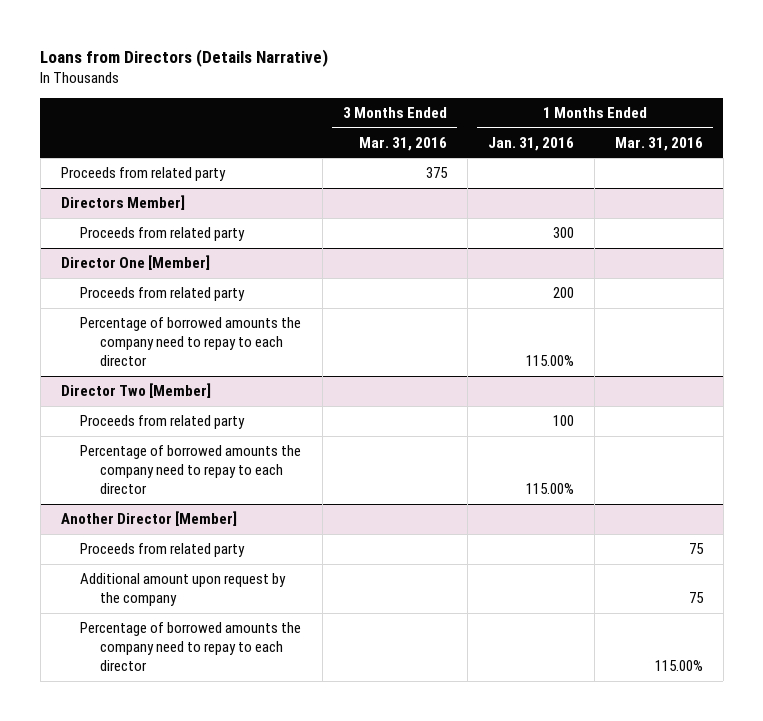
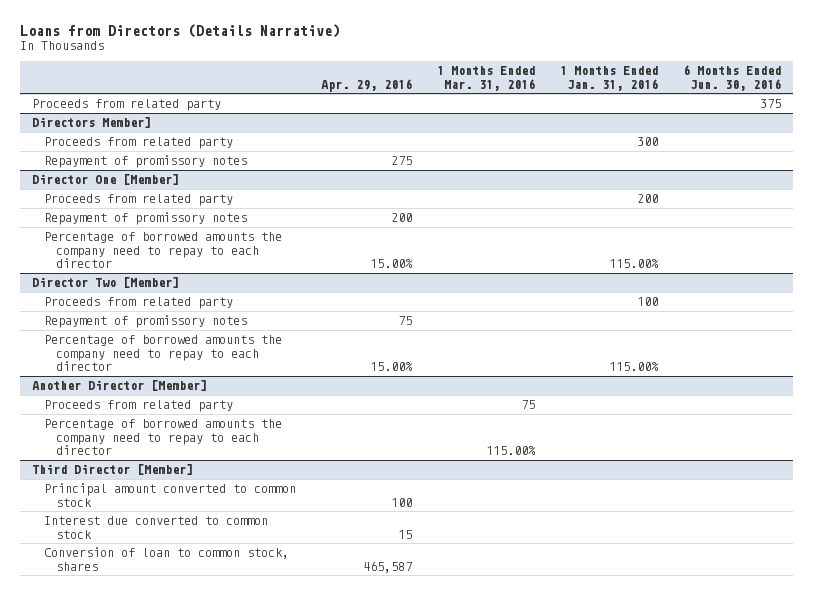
- | 3 Months Ended Mar. 31, 2016 | 1 Months Ended Jan. 31, 2016 | 1 Months Ended Mar. 31, 2016
+ | Apr. 29, 2016 | 1 Months Ended Mar. 31, 2016 | 1 Months Ended Jan. 31, 2016 | 6 Months Ended Jun. 30, 2016
@ Directors Member]
+ Repayment of promissory notes | 275 | | |
@ Director One [Member]
+ Repayment of promissory notes | 200 | | |
@ Director Two [Member]
+ Repayment of promissory notes | 75 | | |
@ Another Director [Member]
- Additional amount upon request by the company | | | 75
+ Third Director [Member]
+ Principal amount converted to common stock | 100 | | |
+ Interest due converted to common stock | 15 | | |
+ Conversion of loan to common stock, shares | 465,587 | | |

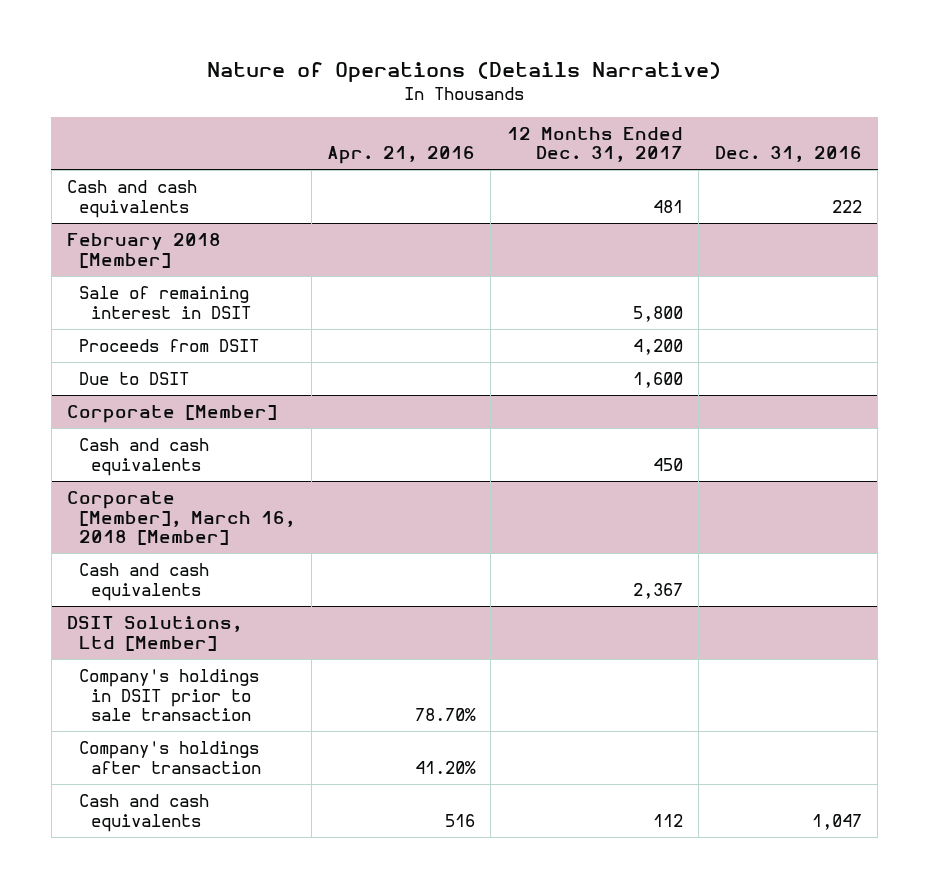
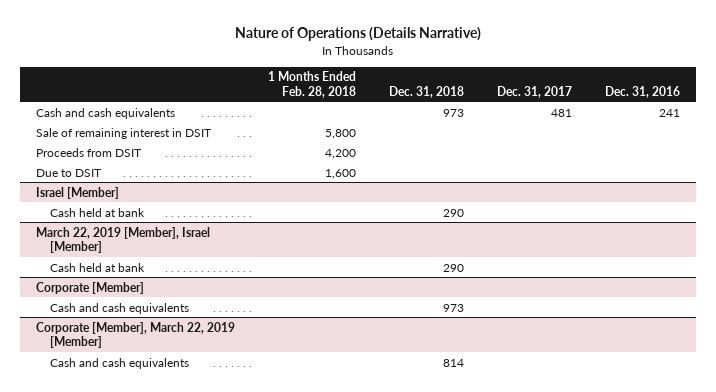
- | Apr. 21, 2016 | 12 Months Ended Dec. 31, 2017 | Dec. 31, 2016
+ | 1 Months Ended Feb. 28, 2018 | Dec. 31, 2018 | Dec. 31, 2017 | Dec. 31, 2016
- Cash and cash equivalents | | 481 | 222
- February 2018 [Member]
- Sale of remaining interest in DSIT | | 5,800 |
- Proceeds from DSIT | | 4,200 |
- Due to DSIT | | 1,600 |
+ Cash and cash equivalents | | 973 | 481 | 241
+ Sale of remaining interest in DSIT | 5,800 | | |
+ Proceeds from DSIT | 4,200 | | |
+ Due to DSIT | 1,600 | | |
+ Israel [Member]
+ Cash held at bank | | 290 | |
+ March 22, 2019 [Member], Israel [Member]
+ Cash held at bank | | 290 | |
- Corporate [Member], March 16, 2018 [Member]
- Cash and cash equivalents | | 2,367 |
- DSIT Solutions, Ltd [Member]
- Company's holdings in DSIT prior to sale transaction | 78.70% | |
- Company's holdings after transaction | 41.20% | |
- Cash and cash equivalents | 516 | 112 | 1,047
+ Corporate [Member], March 22, 2019 [Member]
+ Cash and cash equivalents | | 814 | |

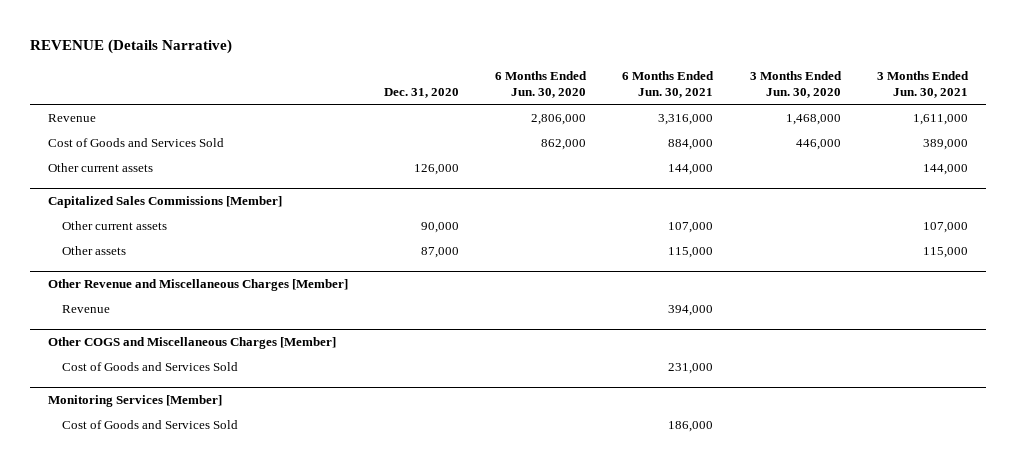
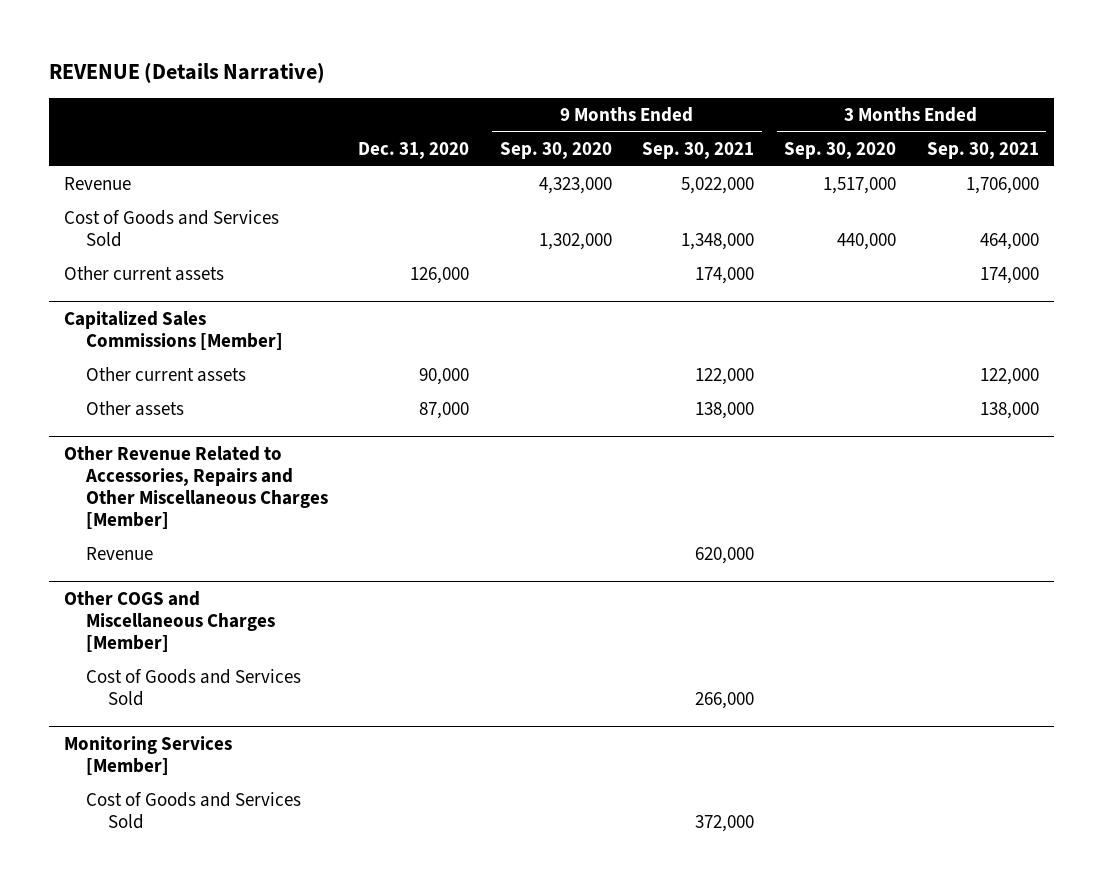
- | Dec. 31, 2020 | 6 Months Ended Jun. 30, 2020 | 6 Months Ended Jun. 30, 2021 | 3 Months Ended Jun. 30, 2020 | 3 Months Ended Jun. 30, 2021
+ | Dec. 31, 2020 | 9 Months Ended Sep. 30, 2020 | 9 Months Ended Sep. 30, 2021 | 3 Months Ended Sep. 30, 2020 | 3 Months Ended Sep. 30, 2021
- Other Revenue and Miscellaneous Charges [Member]
+ Other Revenue Related to Accessories, Repairs and Other Miscellaneous Charges [Member]

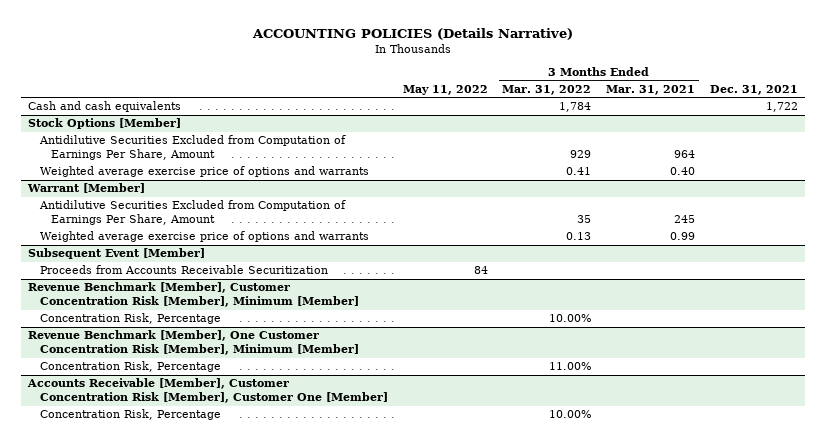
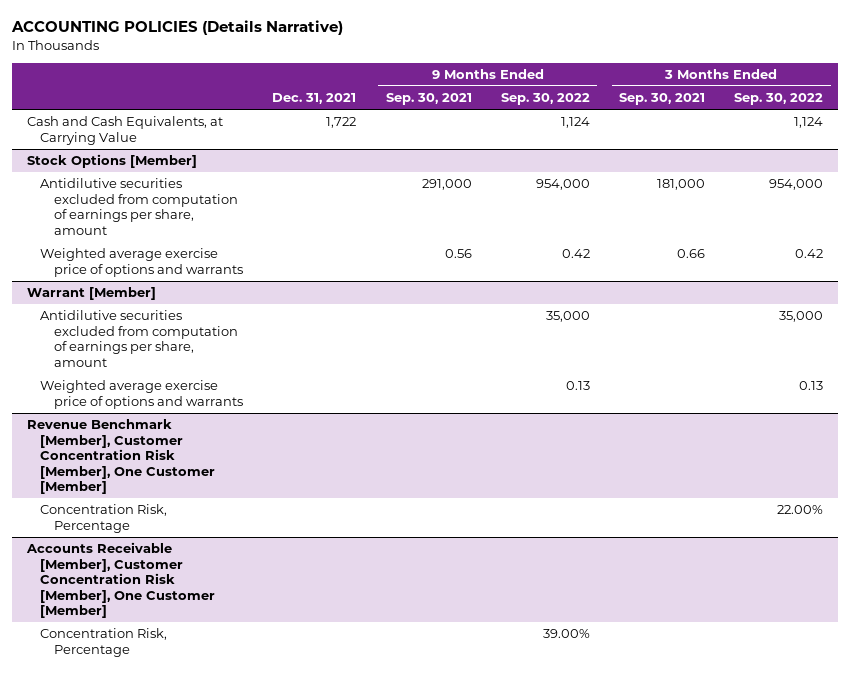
- | May 11, 2022 | 3 Months Ended Mar. 31, 2022 | 3 Months Ended Mar. 31, 2021 | Dec. 31, 2021
+ | Dec. 31, 2021 | 9 Months Ended Sep. 30, 2021 | 9 Months Ended Sep. 30, 2022 | 3 Months Ended Sep. 30, 2021 | 3 Months Ended Sep. 30, 2022
- Cash and cash equivalents | | 1,784 | | 1,722
+ Cash and Cash Equivalents, at Carrying Value | 1,722 | | 1,124 | | 1,124
@ Stock Options [Member]
- Antidilutive Securities Excluded from Computation of Earnings Per Share, Amount | | 929 | 964 |
+ Antidilutive securities excluded from computation of earnings per share, amount | | 291,000 | 954,000 | 181,000 | 954,000
@ Warrant [Member]
- Antidilutive Securities Excluded from Computation of Earnings Per Share, Amount | | 35 | 245 |
+ Antidilutive securities excluded from computation of earnings per share, amount | | | 35,000 | | 35,000
- Subsequent Event [Member]
- Proceeds from Accounts Receivable Securitization | 84 | | |
- Revenue Benchmark [Member], Customer Concentration Risk [Member], Minimum [Member]
- Concentration Risk, Percentage | | 10.00% | |
- Revenue Benchmark [Member], One Customer Concentration Risk [Member], Minimum [Member]
+ Revenue Benchmark [Member], Customer Concentration Risk [Member], One Customer [Member]
- Accounts Receivable [Member], Customer Concentration Risk [Member], Customer One [Member]
+ Accounts Receivable [Member], Customer Concentration Risk [Member], One Customer [Member]

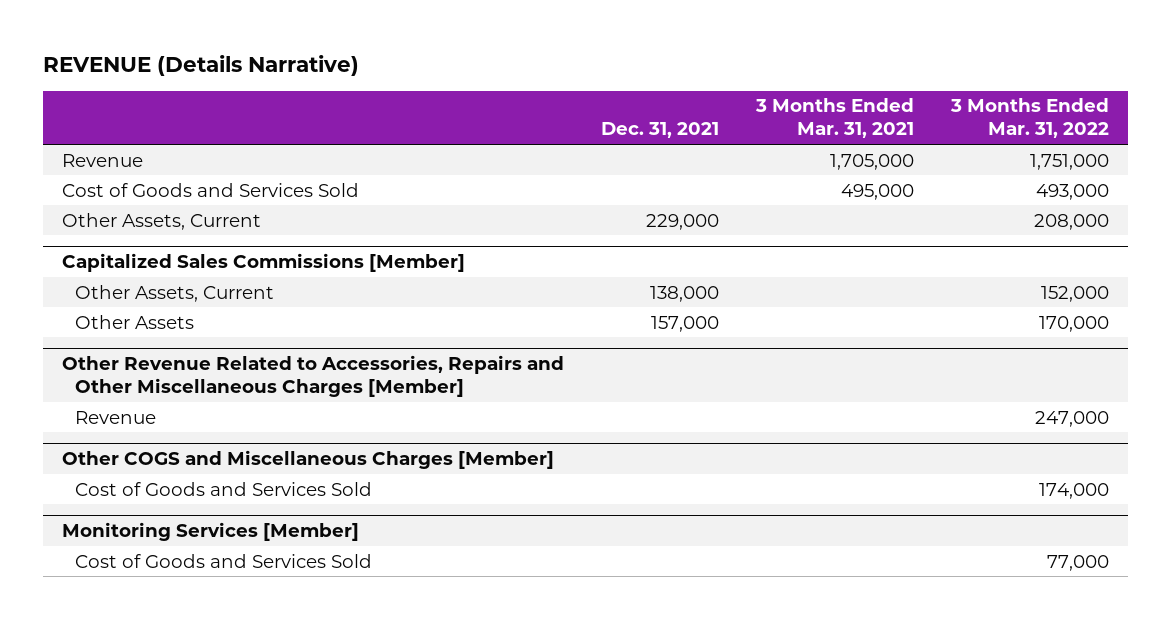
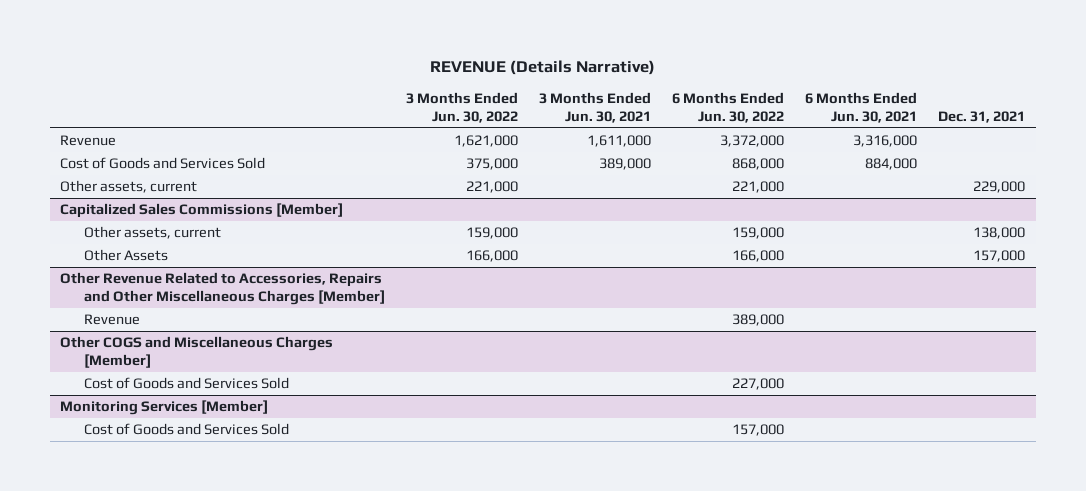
- | Dec. 31, 2021 | 3 Months Ended Mar. 31, 2021 | 3 Months Ended Mar. 31, 2022
+ | 3 Months Ended Jun. 30, 2022 | 3 Months Ended Jun. 30, 2021 | 6 Months Ended Jun. 30, 2022 | 6 Months Ended Jun. 30, 2021 | Dec. 31, 2021
- Other Assets, Current | 229,000 | | 208,000
+ Other assets, current | 221,000 | | 221,000 | | 229,000
@ Capitalized Sales Commissions [Member]
- Other Assets, Current | 138,000 | | 152,000
+ Other assets, current | 159,000 | | 159,000 | | 138,000

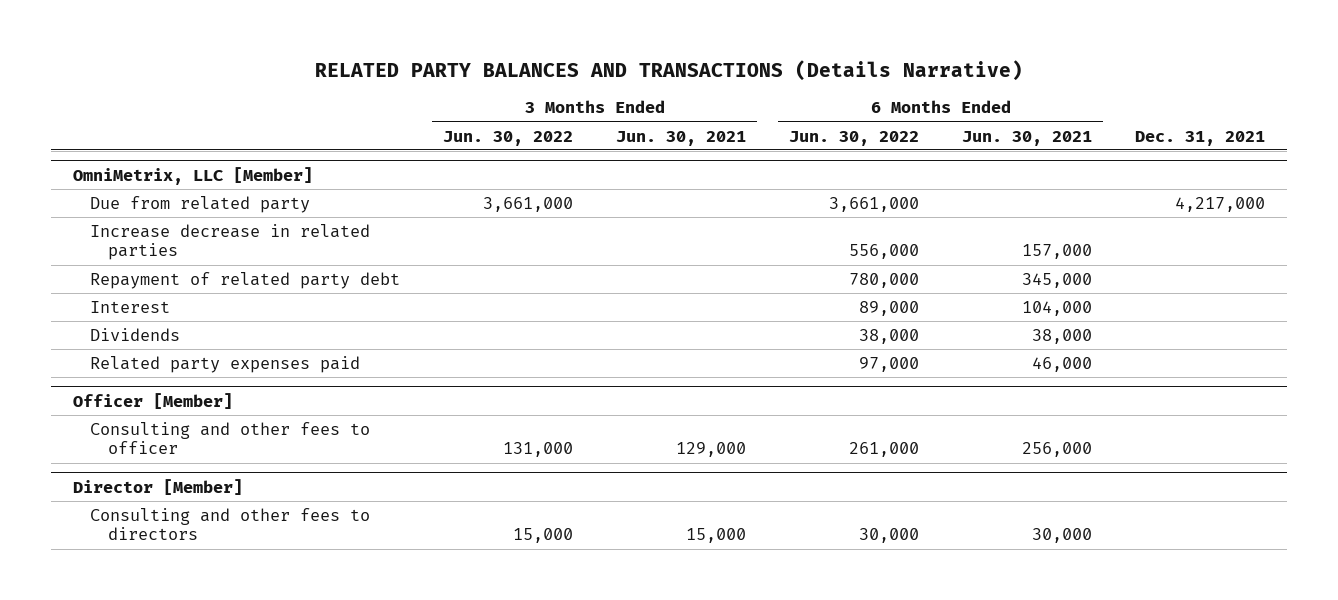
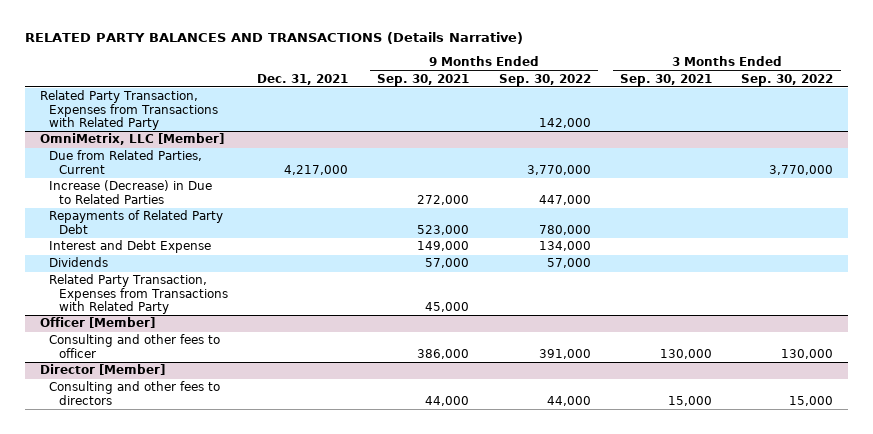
- | 3 Months Ended Jun. 30, 2022 | 3 Months Ended Jun. 30, 2021 | 6 Months Ended Jun. 30, 2022 | 6 Months Ended Jun. 30, 2021 | Dec. 31, 2021
+ | Dec. 31, 2021 | 9 Months Ended Sep. 30, 2021 | 9 Months Ended Sep. 30, 2022 | 3 Months Ended Sep. 30, 2021 | 3 Months Ended Sep. 30, 2022
+ Related Party Transaction, Expenses from Transactions with Related Party | | | 142,000 | |
@ OmniMetrix, LLC [Member]
- Due from related party | 3,661,000 | | 3,661,000 | | 4,217,000
- Increase decrease in related parties | | | 556,000 | 157,000 |
- Repayment of related party debt | | | 780,000 | 345,000 |
- Interest | | | 89,000 | 104,000 |
+ Due from Related Parties, Current | 4,217,000 | | 3,770,000 | | 3,770,000
+ Increase (Decrease) in Due to Related Parties | | 272,000 | 447,000 | |
+ Repayments of Related Party Debt | | 523,000 | 780,000 | |
+ Interest and Debt Expense | | 149,000 | 134,000 | |
- Related party expenses paid | | | 97,000 | 46,000 |
+ Related Party Transaction, Expenses from Transactions with Related Party | | 45,000 | | |

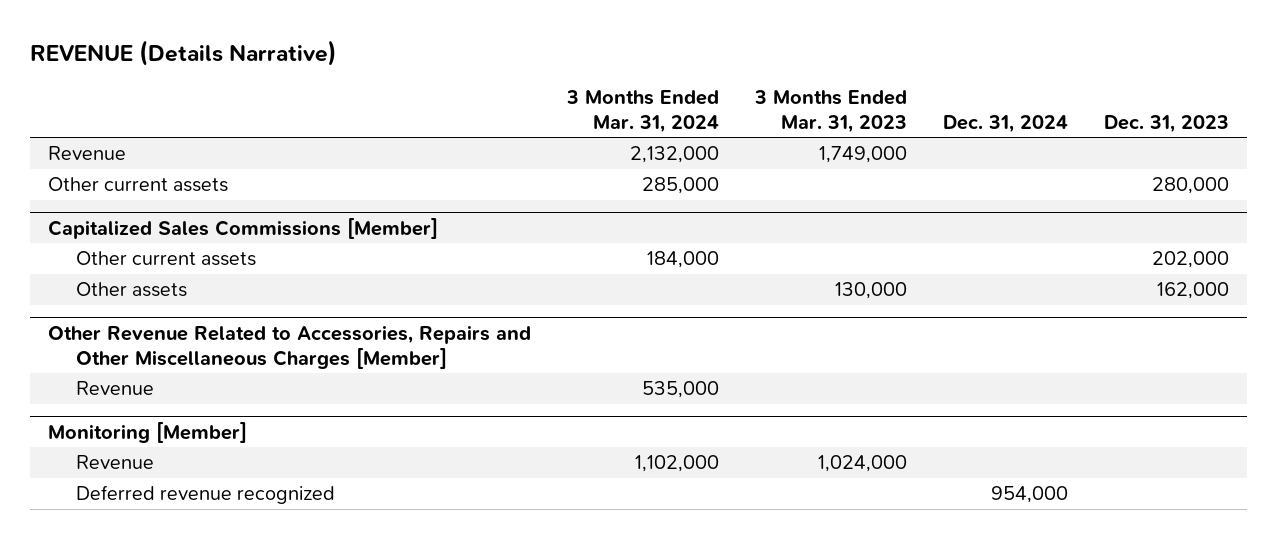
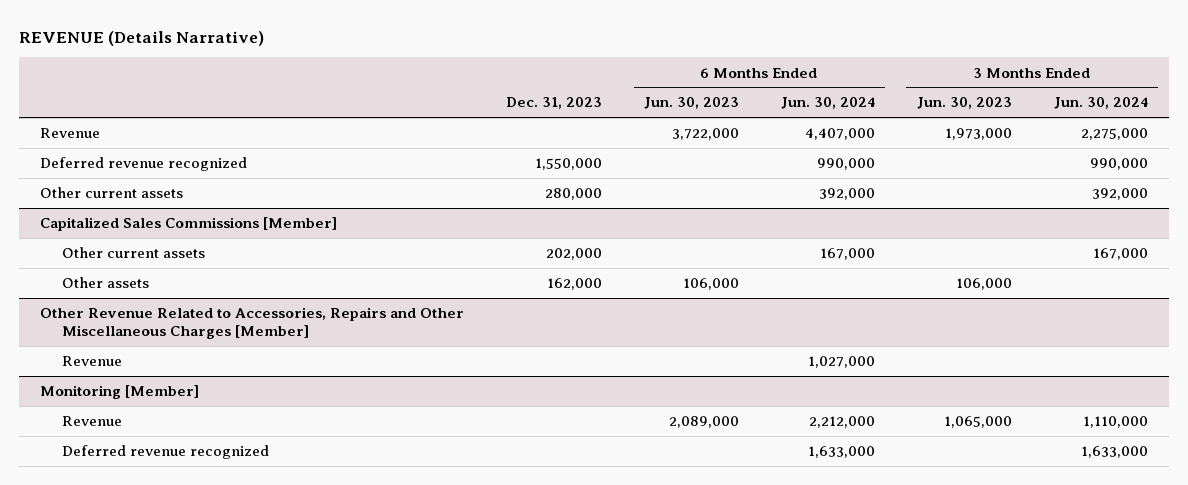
- | 3 Months Ended Mar. 31, 2024 | 3 Months Ended Mar. 31, 2023 | Dec. 31, 2024 | Dec. 31, 2023
+ | Dec. 31, 2023 | 6 Months Ended Jun. 30, 2023 | 6 Months Ended Jun. 30, 2024 | 3 Months Ended Jun. 30, 2023 | 3 Months Ended Jun. 30, 2024
+ Deferred revenue recognized | 1,550,000 | | 990,000 | | 990,000

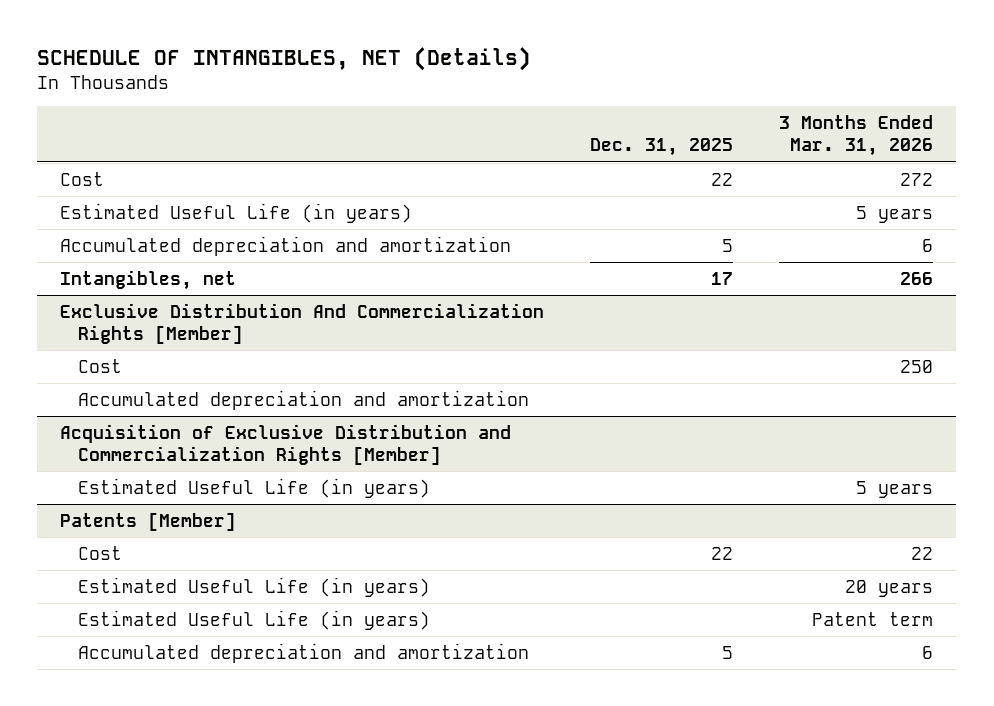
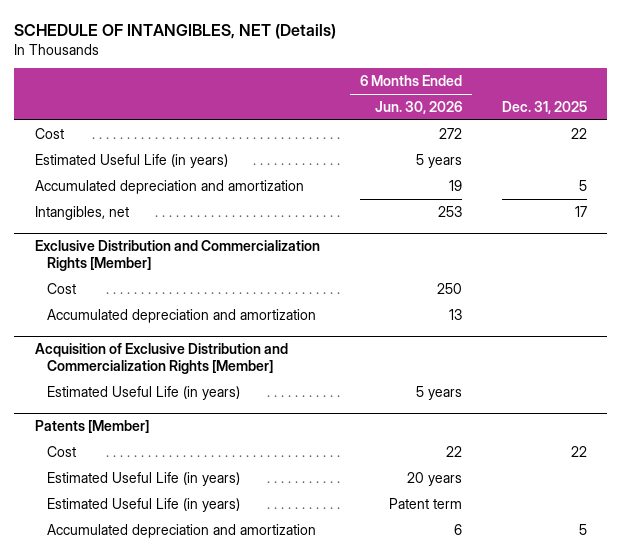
- | Dec. 31, 2025 | 3 Months Ended Mar. 31, 2026
+ | 6 Months Ended Jun. 30, 2026 | Dec. 31, 2025
- Exclusive Distribution And Commercialization Rights [Member]
+ Exclusive Distribution and Commercialization Rights [Member]

